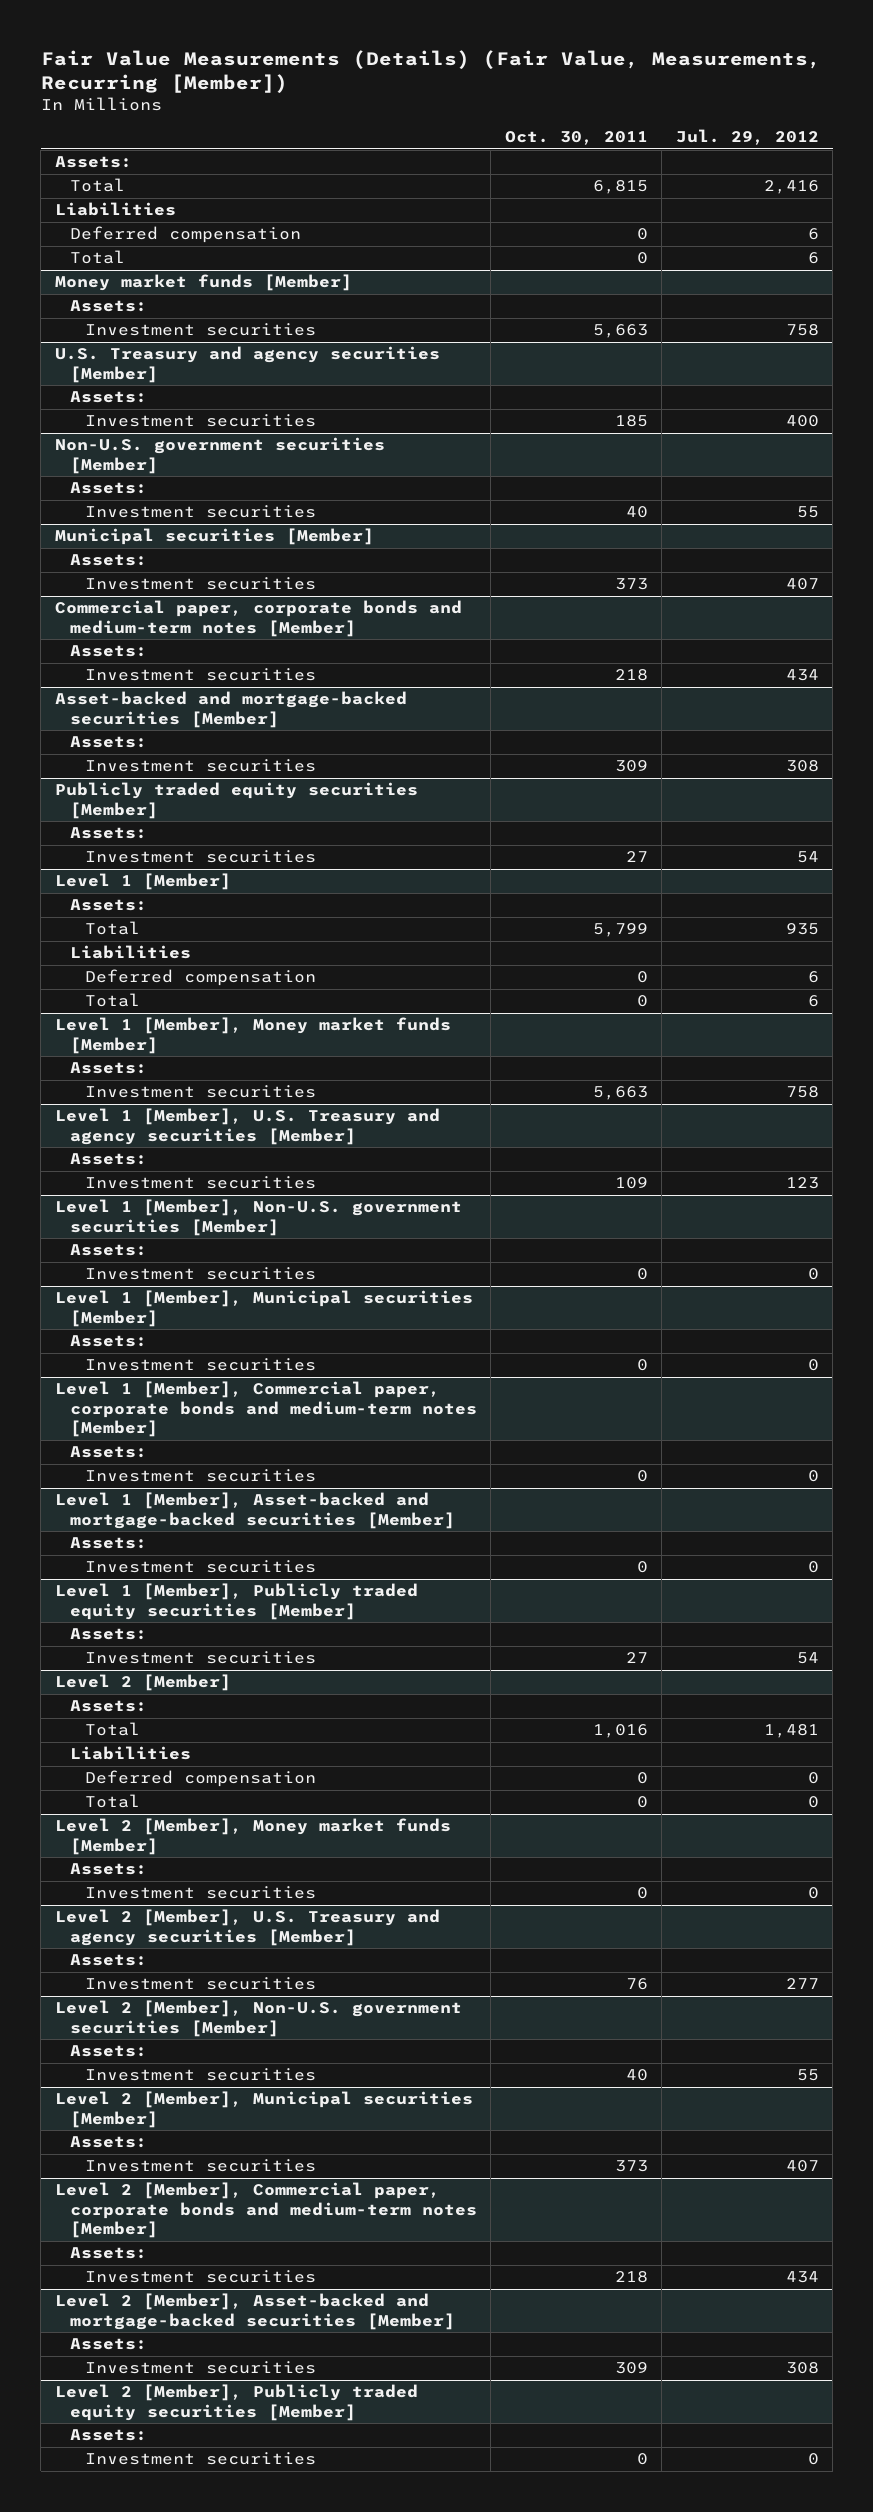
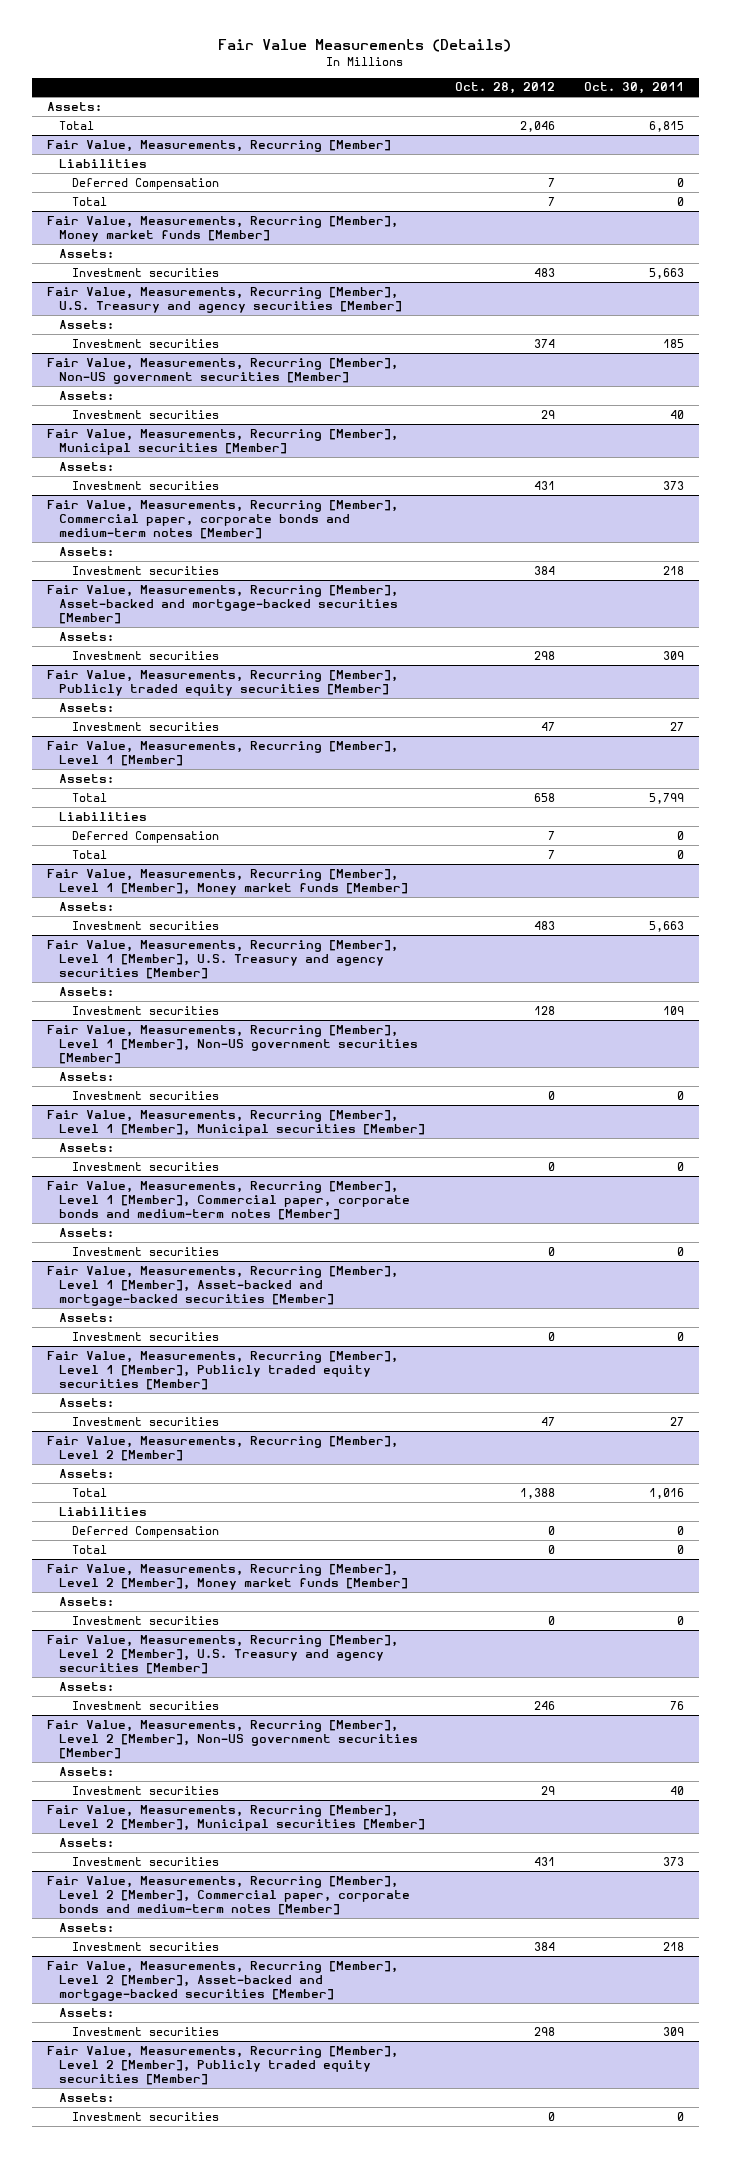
- Fair Value Measurements (Details) (Fair Value, Measurements, Recurring [Member])
+ Fair Value Measurements (Details)
- | Oct. 30, 2011 | Jul. 29, 2012
+ | Oct. 28, 2012 | Oct. 30, 2011
+ Fair Value, Measurements, Recurring [Member]
- Deferred compensation | 0 | 6
+ Deferred Compensation | 7 | 0
- Money market funds [Member]
+ Fair Value, Measurements, Recurring [Member], Money market funds [Member]
- U.S. Treasury and agency securities [Member]
+ Fair Value, Measurements, Recurring [Member], U.S. Treasury and agency securities [Member]
- Non-U.S. government securities [Member]
+ Fair Value, Measurements, Recurring [Member], Non-US government securities [Member]
- Municipal securities [Member]
+ Fair Value, Measurements, Recurring [Member], Municipal securities [Member]
- Commercial paper, corporate bonds and medium-term notes [Member]
+ Fair Value, Measurements, Recurring [Member], Commercial paper, corporate bonds and medium-term notes [Member]
- Asset-backed and mortgage-backed securities [Member]
+ Fair Value, Measurements, Recurring [Member], Asset-backed and mortgage-backed securities [Member]
- Publicly traded equity securities [Member]
+ Fair Value, Measurements, Recurring [Member], Publicly traded equity securities [Member]
- Level 1 [Member]
+ Fair Value, Measurements, Recurring [Member], Level 1 [Member]
- Deferred compensation | 0 | 6
+ Deferred Compensation | 7 | 0
- Level 1 [Member], Money market funds [Member]
+ Fair Value, Measurements, Recurring [Member], Level 1 [Member], Money market funds [Member]
- Level 1 [Member], U.S. Treasury and agency securities [Member]
+ Fair Value, Measurements, Recurring [Member], Level 1 [Member], U.S. Treasury and agency securities [Member]
- Level 1 [Member], Non-U.S. government securities [Member]
+ Fair Value, Measurements, Recurring [Member], Level 1 [Member], Non-US government securities [Member]
- Level 1 [Member], Municipal securities [Member]
+ Fair Value, Measurements, Recurring [Member], Level 1 [Member], Municipal securities [Member]
- Level 1 [Member], Commercial paper, corporate bonds and medium-term notes [Member]
+ Fair Value, Measurements, Recurring [Member], Level 1 [Member], Commercial paper, corporate bonds and medium-term notes [Member]
- Level 1 [Member], Asset-backed and mortgage-backed securities [Member]
+ Fair Value, Measurements, Recurring [Member], Level 1 [Member], Asset-backed and mortgage-backed securities [Member]
- Level 1 [Member], Publicly traded equity securities [Member]
+ Fair Value, Measurements, Recurring [Member], Level 1 [Member], Publicly traded equity securities [Member]
- Level 2 [Member]
+ Fair Value, Measurements, Recurring [Member], Level 2 [Member]
- Deferred compensation | 0 | 0
+ Deferred Compensation | 0 | 0
- Level 2 [Member], Money market funds [Member]
+ Fair Value, Measurements, Recurring [Member], Level 2 [Member], Money market funds [Member]
- Level 2 [Member], U.S. Treasury and agency securities [Member]
+ Fair Value, Measurements, Recurring [Member], Level 2 [Member], U.S. Treasury and agency securities [Member]
- Level 2 [Member], Non-U.S. government securities [Member]
+ Fair Value, Measurements, Recurring [Member], Level 2 [Member], Non-US government securities [Member]
- Level 2 [Member], Municipal securities [Member]
+ Fair Value, Measurements, Recurring [Member], Level 2 [Member], Municipal securities [Member]
- Level 2 [Member], Commercial paper, corporate bonds and medium-term notes [Member]
+ Fair Value, Measurements, Recurring [Member], Level 2 [Member], Commercial paper, corporate bonds and medium-term notes [Member]
- Level 2 [Member], Asset-backed and mortgage-backed securities [Member]
+ Fair Value, Measurements, Recurring [Member], Level 2 [Member], Asset-backed and mortgage-backed securities [Member]
- Level 2 [Member], Publicly traded equity securities [Member]
+ Fair Value, Measurements, Recurring [Member], Level 2 [Member], Publicly traded equity securities [Member]

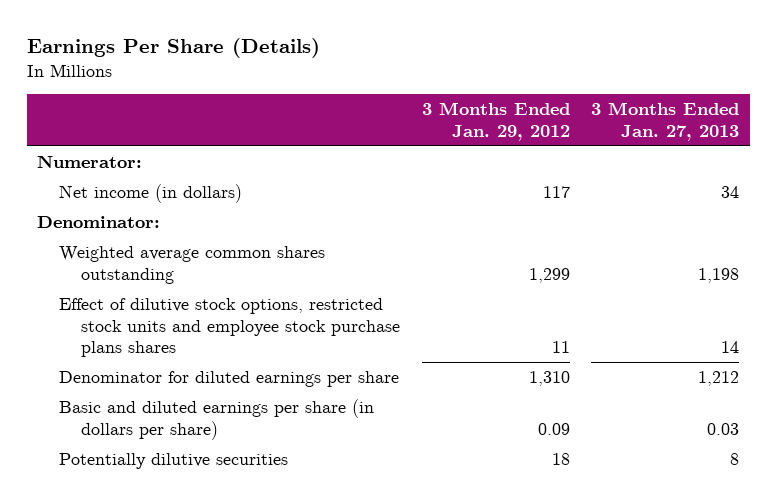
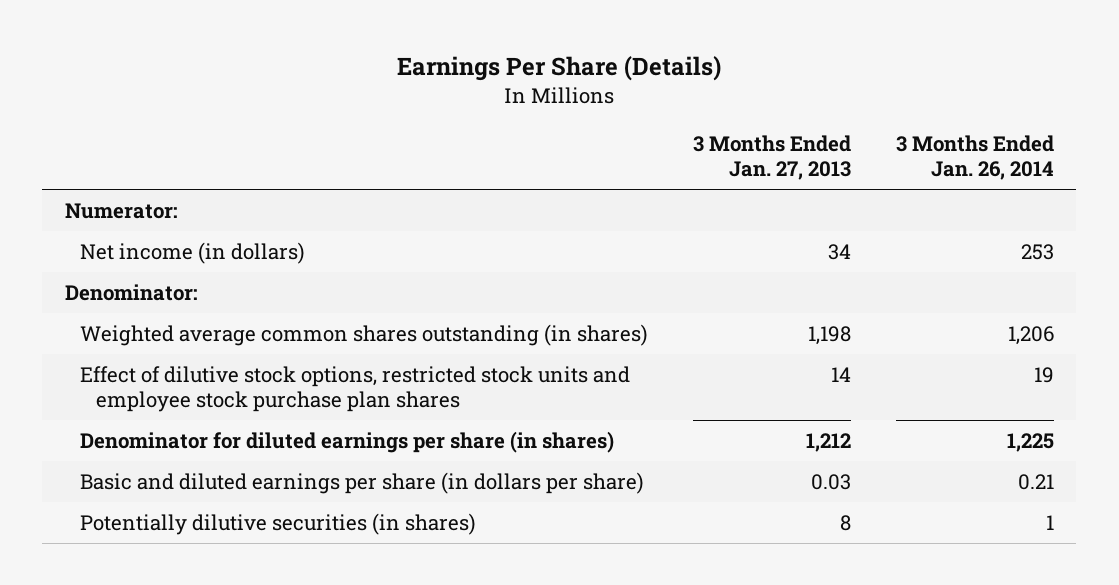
- | 3 Months Ended Jan. 29, 2012 | 3 Months Ended Jan. 27, 2013
+ | 3 Months Ended Jan. 27, 2013 | 3 Months Ended Jan. 26, 2014
- Weighted average common shares outstanding | 1,299 | 1,198
- Effect of dilutive stock options, restricted stock units and employee stock purchase plans shares | 11 | 14
- Denominator for diluted earnings per share | 1,310 | 1,212
+ Weighted average common shares outstanding (in shares) | 1,198 | 1,206
+ Effect of dilutive stock options, restricted stock units and employee stock purchase plan shares | 14 | 19
+ Denominator for diluted earnings per share (in shares) | 1,212 | 1,225
- Potentially dilutive securities | 18 | 8
+ Potentially dilutive securities (in shares) | 8 | 1

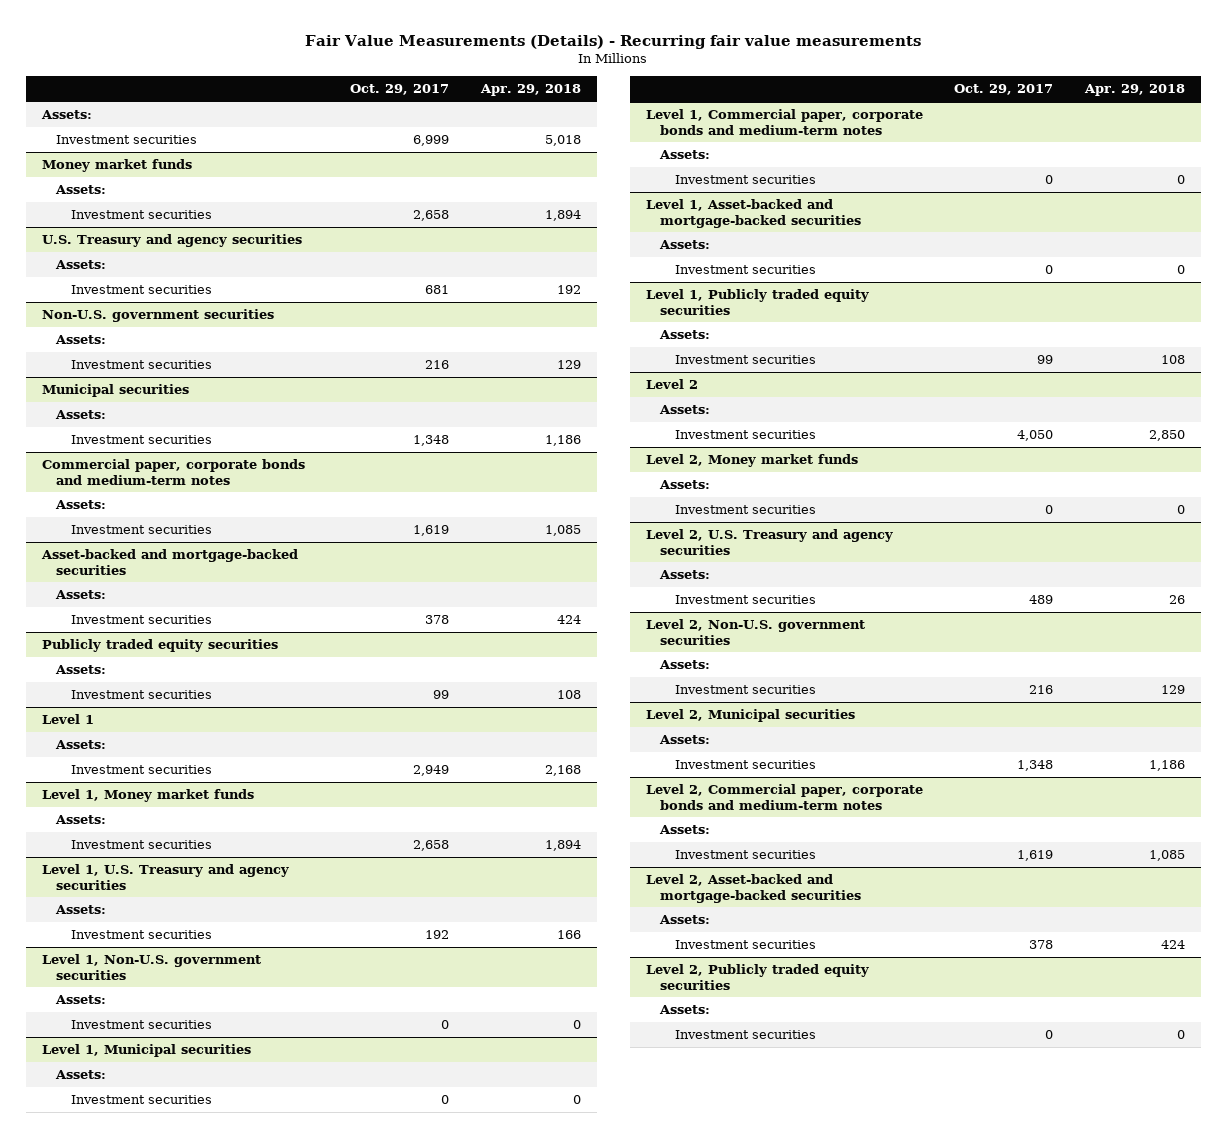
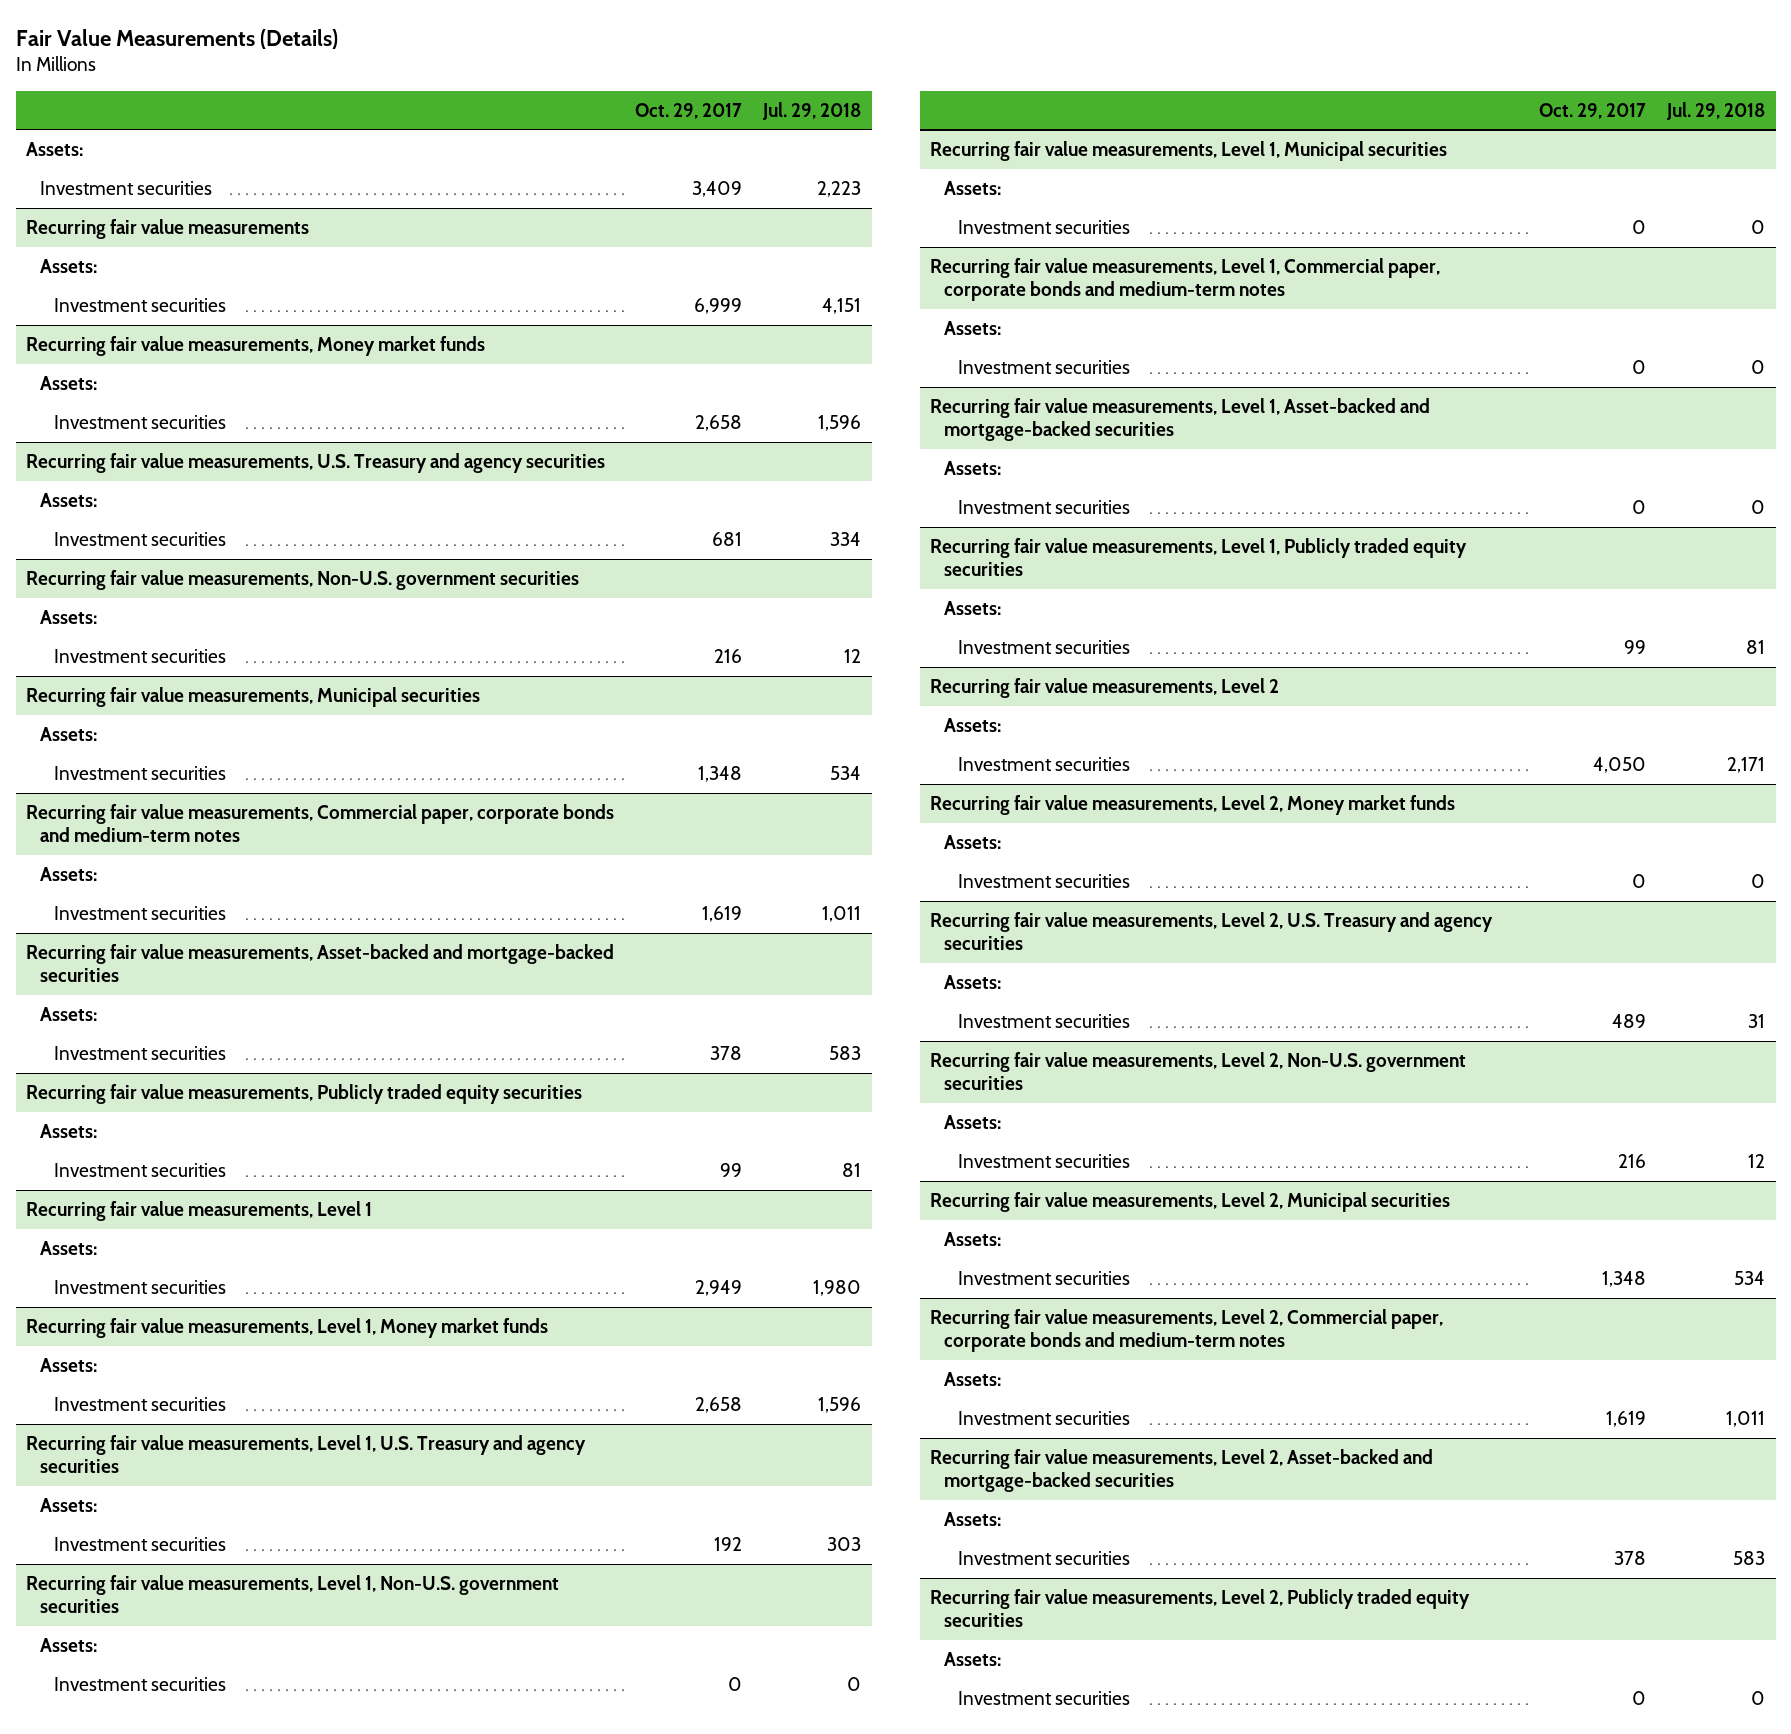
- Fair Value Measurements (Details) - Recurring fair value measurements
+ Fair Value Measurements (Details)
- | Oct. 29, 2017 | Apr. 29, 2018
+ | Oct. 29, 2017 | Jul. 29, 2018
+ Investment securities | 3,409 | 2,223
+ Recurring fair value measurements
+ Assets:
- Money market funds
+ Recurring fair value measurements, Money market funds
- U.S. Treasury and agency securities
+ Recurring fair value measurements, U.S. Treasury and agency securities
- Non-U.S. government securities
+ Recurring fair value measurements, Non-U.S. government securities
- Municipal securities
+ Recurring fair value measurements, Municipal securities
- Commercial paper, corporate bonds and medium-term notes
+ Recurring fair value measurements, Commercial paper, corporate bonds and medium-term notes
- Asset-backed and mortgage-backed securities
+ Recurring fair value measurements, Asset-backed and mortgage-backed securities
- Publicly traded equity securities
+ Recurring fair value measurements, Publicly traded equity securities
- Level 1
+ Recurring fair value measurements, Level 1
- Level 1, Money market funds
+ Recurring fair value measurements, Level 1, Money market funds
- Level 1, U.S. Treasury and agency securities
+ Recurring fair value measurements, Level 1, U.S. Treasury and agency securities
- Level 1, Non-U.S. government securities
+ Recurring fair value measurements, Level 1, Non-U.S. government securities
- Level 1, Municipal securities
+ Recurring fair value measurements, Level 1, Municipal securities
- Level 1, Commercial paper, corporate bonds and medium-term notes
+ Recurring fair value measurements, Level 1, Commercial paper, corporate bonds and medium-term notes
- Level 1, Asset-backed and mortgage-backed securities
+ Recurring fair value measurements, Level 1, Asset-backed and mortgage-backed securities
- Level 1, Publicly traded equity securities
+ Recurring fair value measurements, Level 1, Publicly traded equity securities
- Level 2
+ Recurring fair value measurements, Level 2
- Level 2, Money market funds
+ Recurring fair value measurements, Level 2, Money market funds
- Level 2, U.S. Treasury and agency securities
+ Recurring fair value measurements, Level 2, U.S. Treasury and agency securities
- Level 2, Non-U.S. government securities
+ Recurring fair value measurements, Level 2, Non-U.S. government securities
- Level 2, Municipal securities
+ Recurring fair value measurements, Level 2, Municipal securities
- Level 2, Commercial paper, corporate bonds and medium-term notes
+ Recurring fair value measurements, Level 2, Commercial paper, corporate bonds and medium-term notes
- Level 2, Asset-backed and mortgage-backed securities
+ Recurring fair value measurements, Level 2, Asset-backed and mortgage-backed securities
- Level 2, Publicly traded equity securities
+ Recurring fair value measurements, Level 2, Publicly traded equity securities

